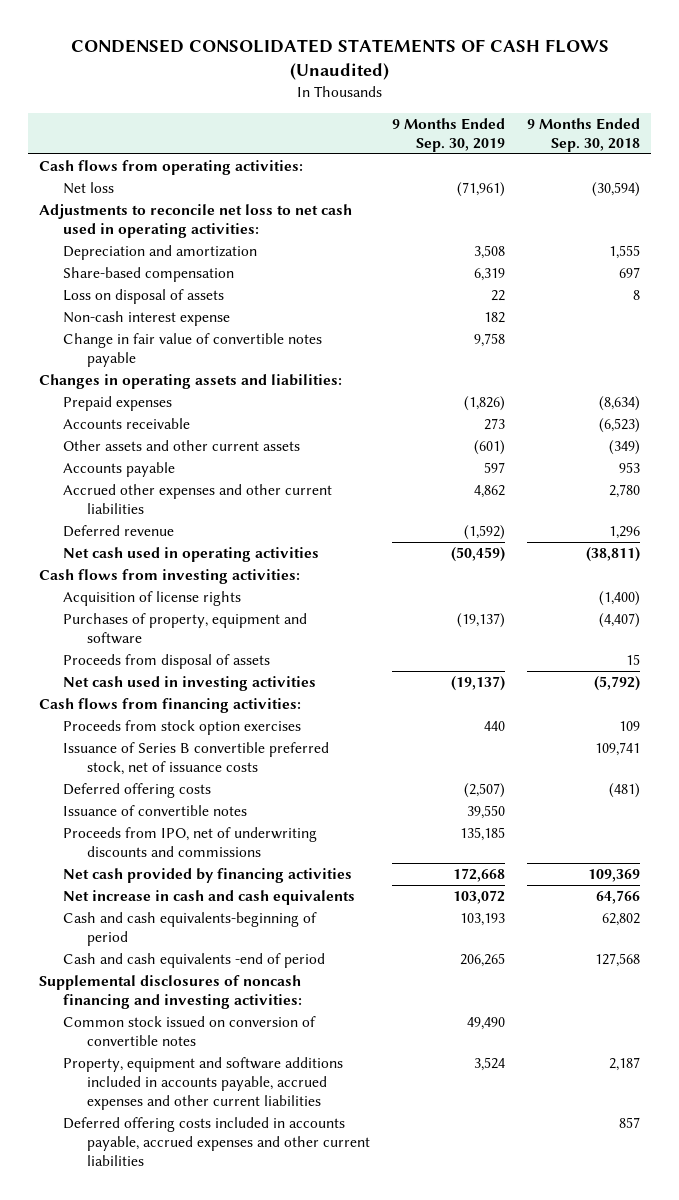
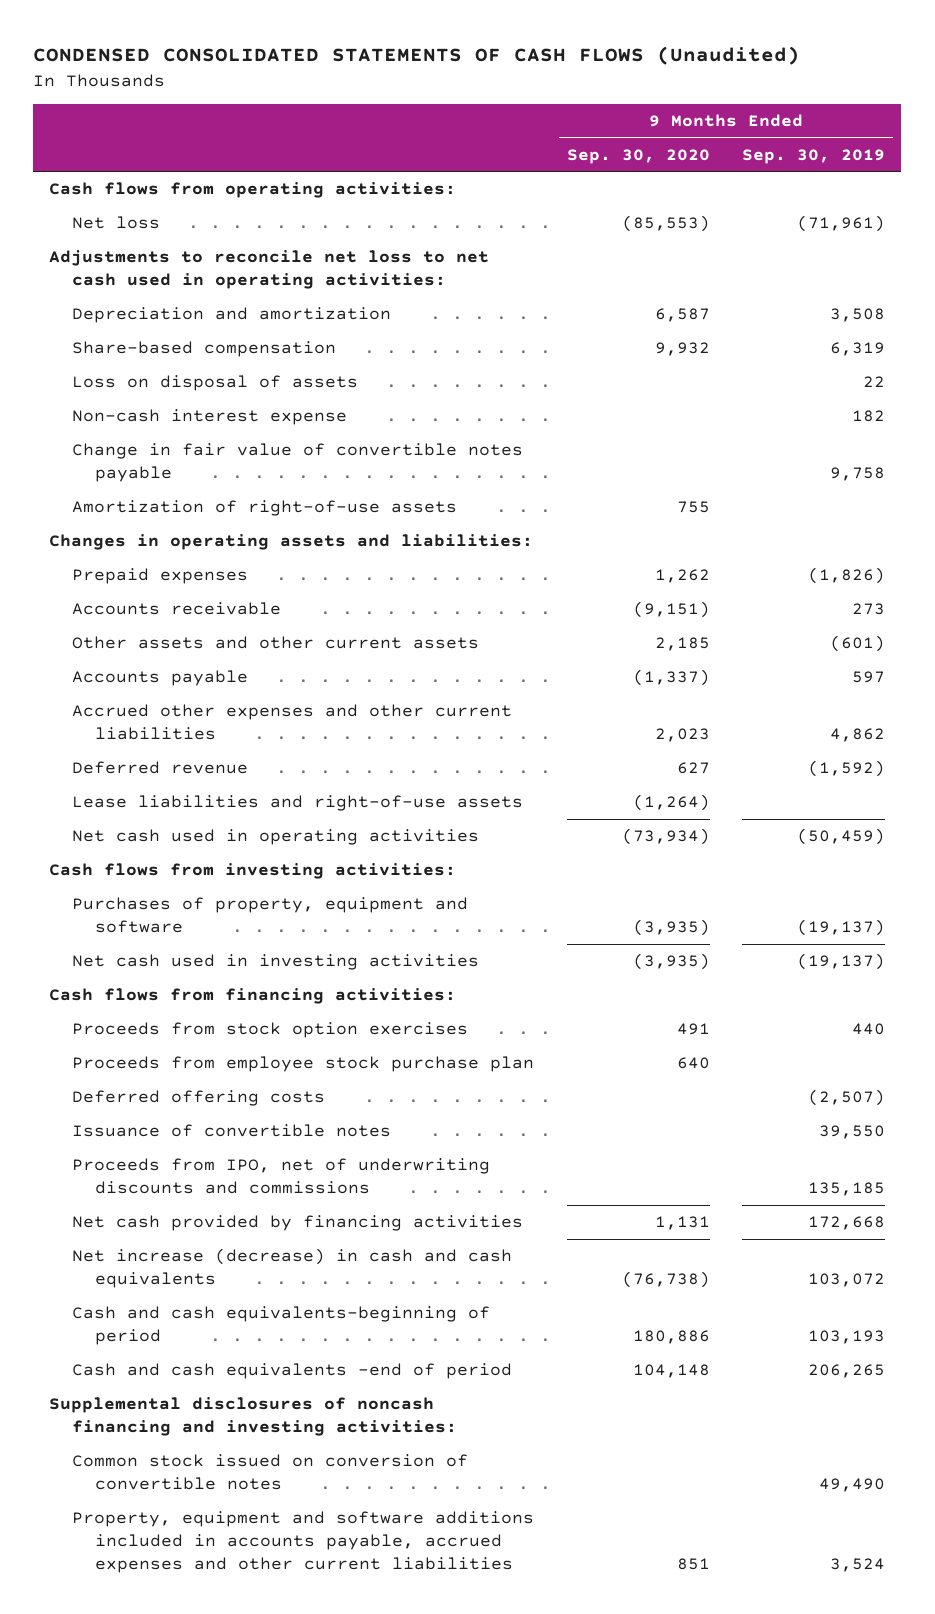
- | 9 Months Ended Sep. 30, 2019 | 9 Months Ended Sep. 30, 2018
+ | 9 Months Ended Sep. 30, 2020 | 9 Months Ended Sep. 30, 2019
+ Amortization of right-of-use assets | 755 |
+ Lease liabilities and right-of-use assets | (1,264) |
- Acquisition of license rights | | (1,400)
- Proceeds from disposal of assets | | 15
- Issuance of Series B convertible preferred stock, net of issuance costs | | 109,741
+ Proceeds from employee stock purchase plan | 640 |
- Net increase in cash and cash equivalents | 103,072 | 64,766
+ Net increase (decrease) in cash and cash equivalents | (76,738) | 103,072
- Deferred offering costs included in accounts payable, accrued expenses and other current liabilities | | 857

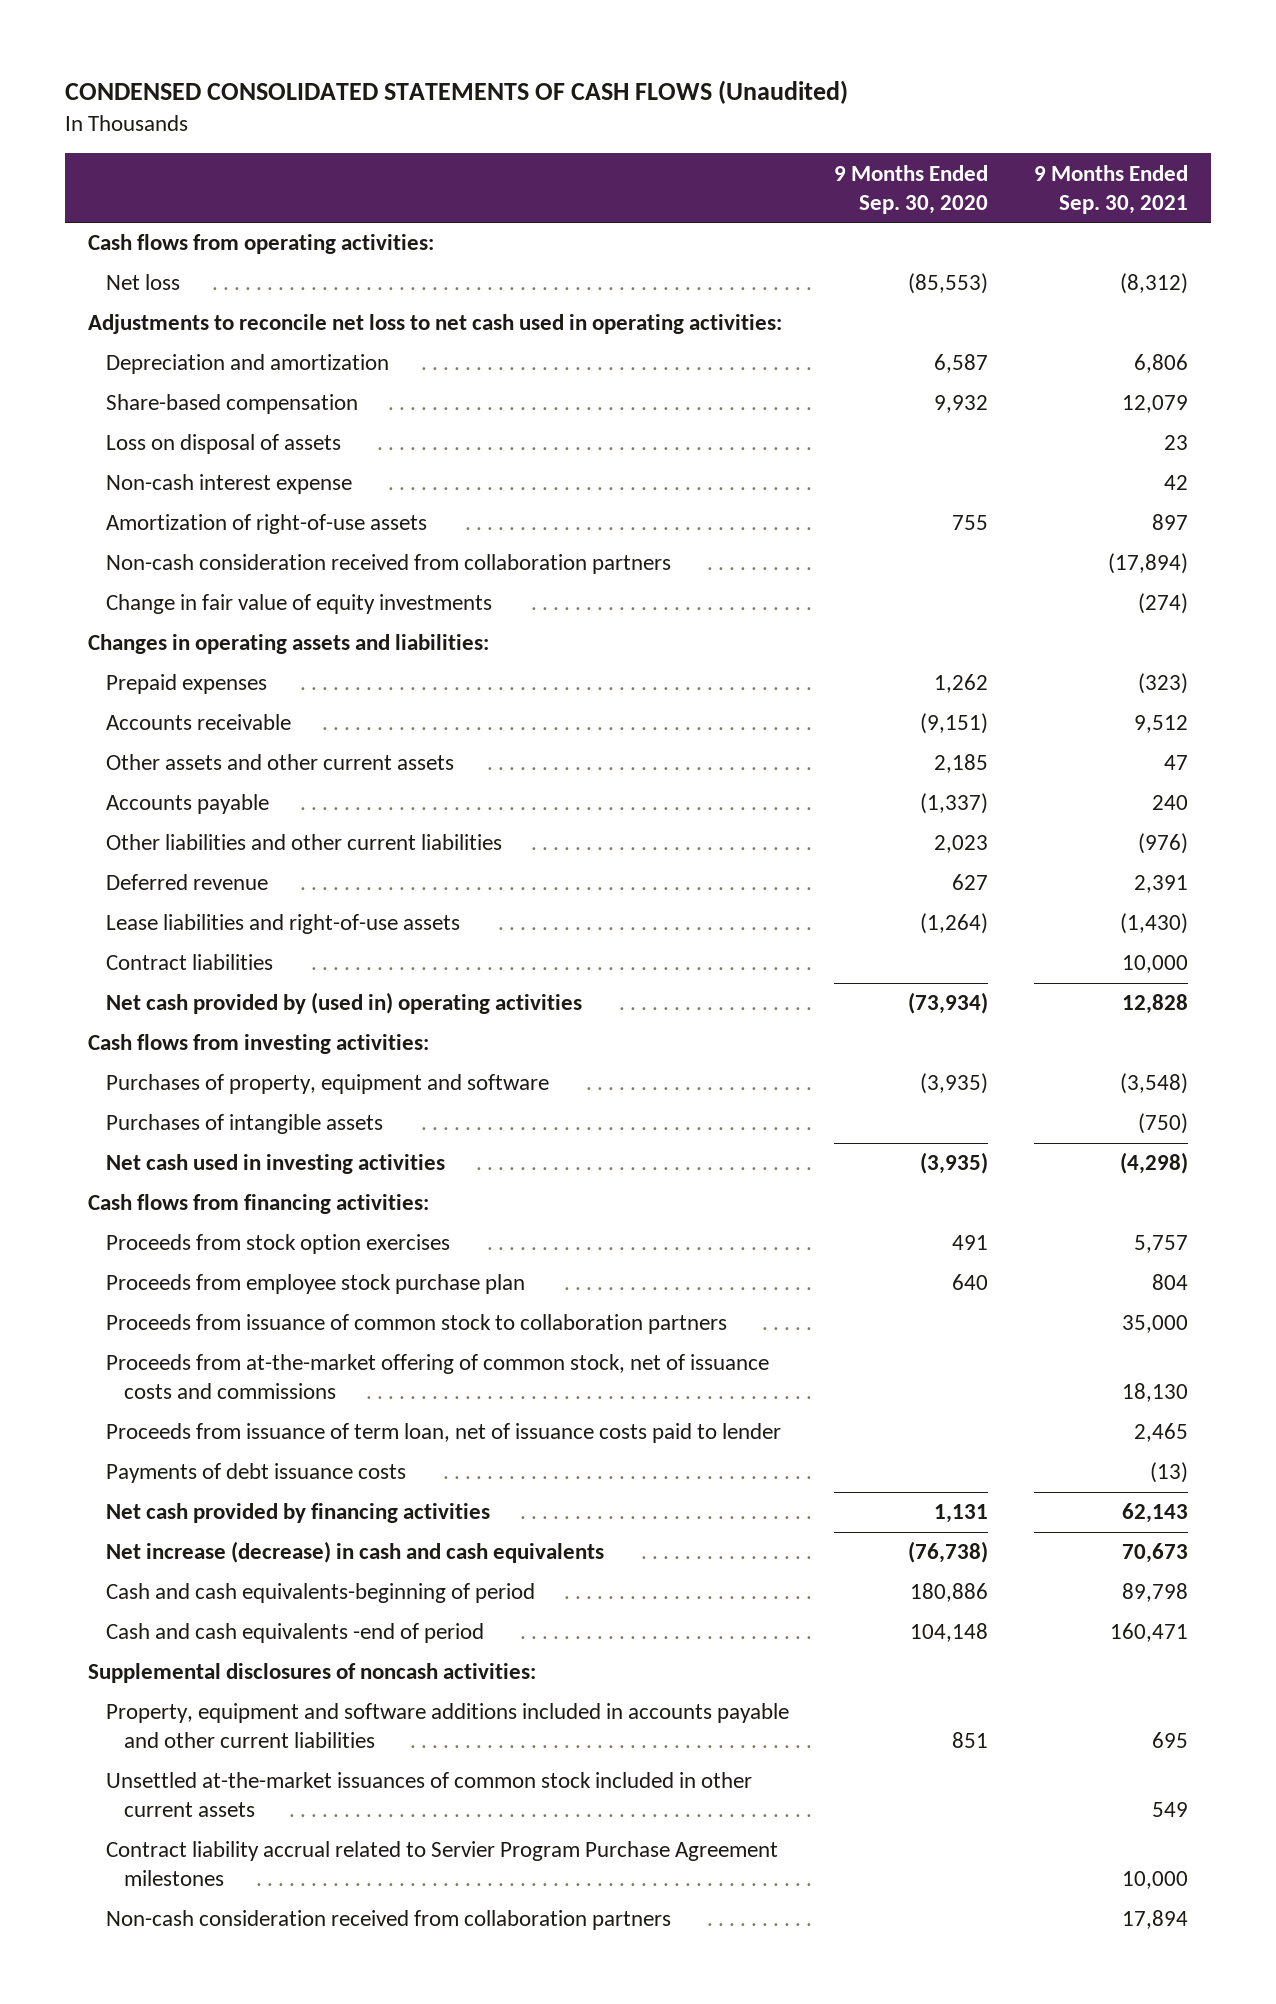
- | 9 Months Ended Sep. 30, 2020 | 9 Months Ended Sep. 30, 2019
+ | 9 Months Ended Sep. 30, 2020 | 9 Months Ended Sep. 30, 2021
- Change in fair value of convertible notes payable | | 9,758
+ Non-cash consideration received from collaboration partners | | (17,894)
+ Change in fair value of equity investments | | (274)
- Accrued other expenses and other current liabilities | 2,023 | 4,862
+ Other liabilities and other current liabilities | 2,023 | (976)
- Net cash used in operating activities | (73,934) | (50,459)
+ Contract liabilities | | 10,000
+ Net cash provided by (used in) operating activities | (73,934) | 12,828
+ Purchases of intangible assets | | (750)
- Deferred offering costs | | (2,507)
- Issuance of convertible notes | | 39,550
- Proceeds from IPO, net of underwriting discounts and commissions | | 135,185
+ Proceeds from issuance of common stock to collaboration partners | | 35,000
+ Proceeds from at-the-market offering of common stock, net of issuance costs and commissions | | 18,130
+ Proceeds from issuance of term loan, net of issuance costs paid to lender | | 2,465
+ Payments of debt issuance costs | | (13)
- Supplemental disclosures of noncash financing and investing activities:
- Common stock issued on conversion of convertible notes | | 49,490
- Property, equipment and software additions included in accounts payable, accrued expenses and other current liabilities | 851 | 3,524
+ Supplemental disclosures of noncash activities:
+ Property, equipment and software additions included in accounts payable and other current liabilities | 851 | 695
+ Unsettled at-the-market issuances of common stock included in other current assets | | 549
+ Contract liability accrual related to Servier Program Purchase Agreement milestones | | 10,000
+ Non-cash consideration received from collaboration partners | | 17,894

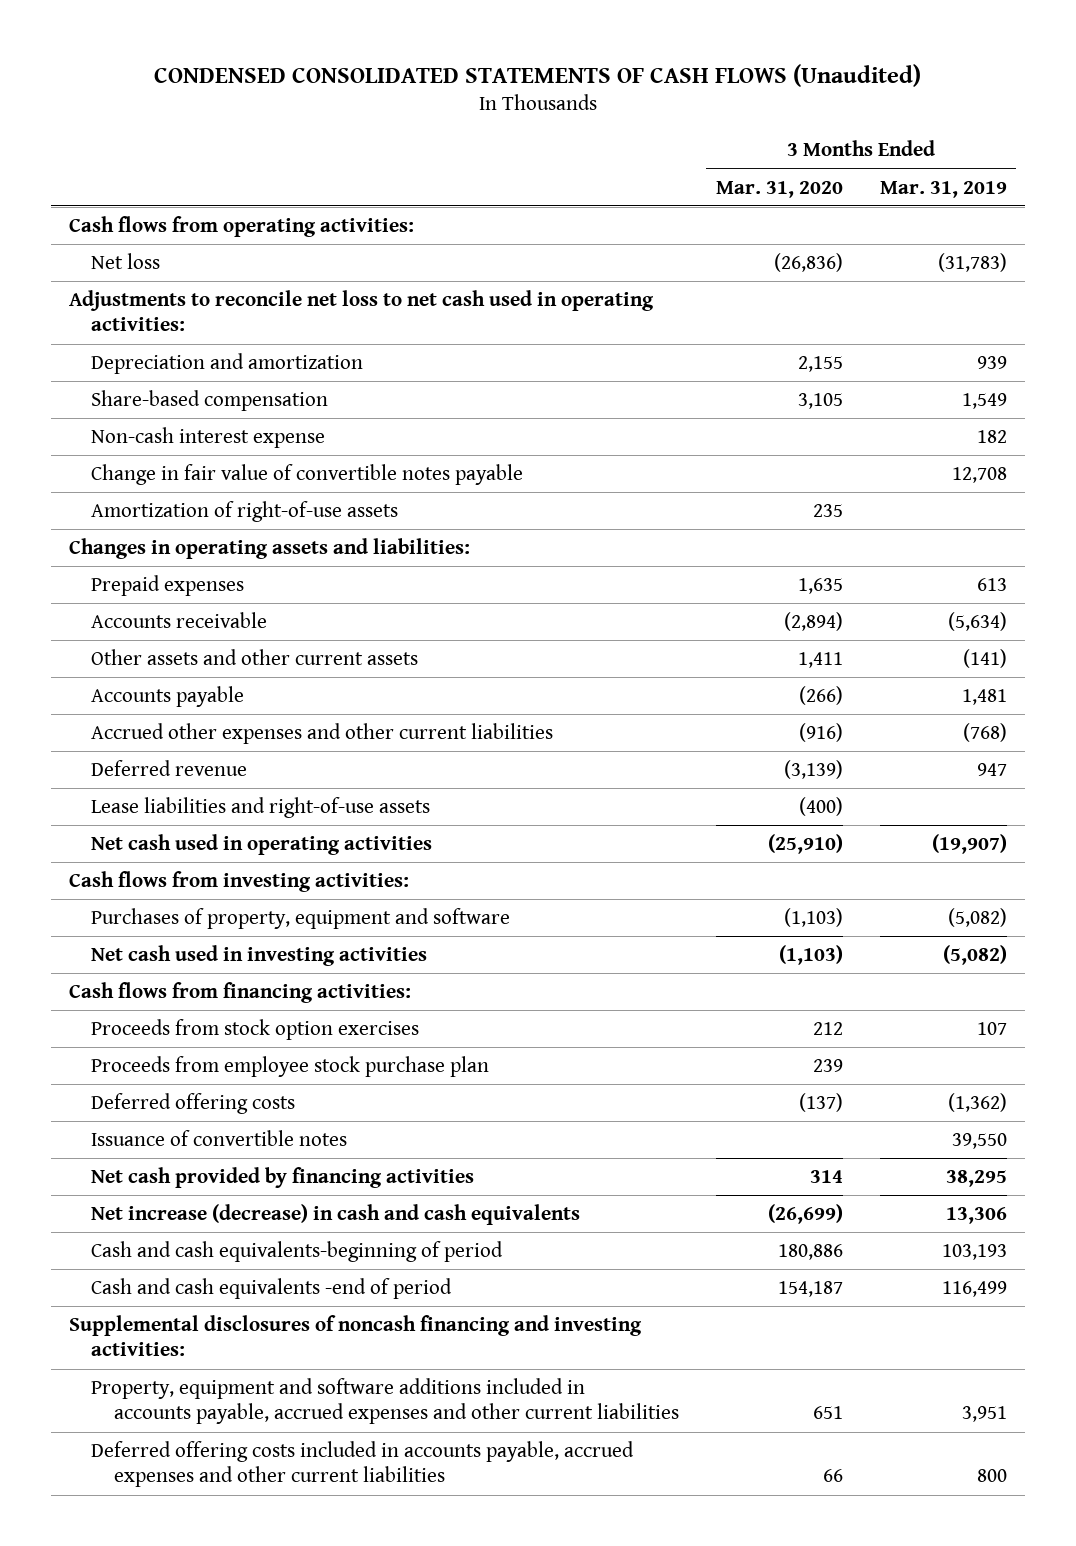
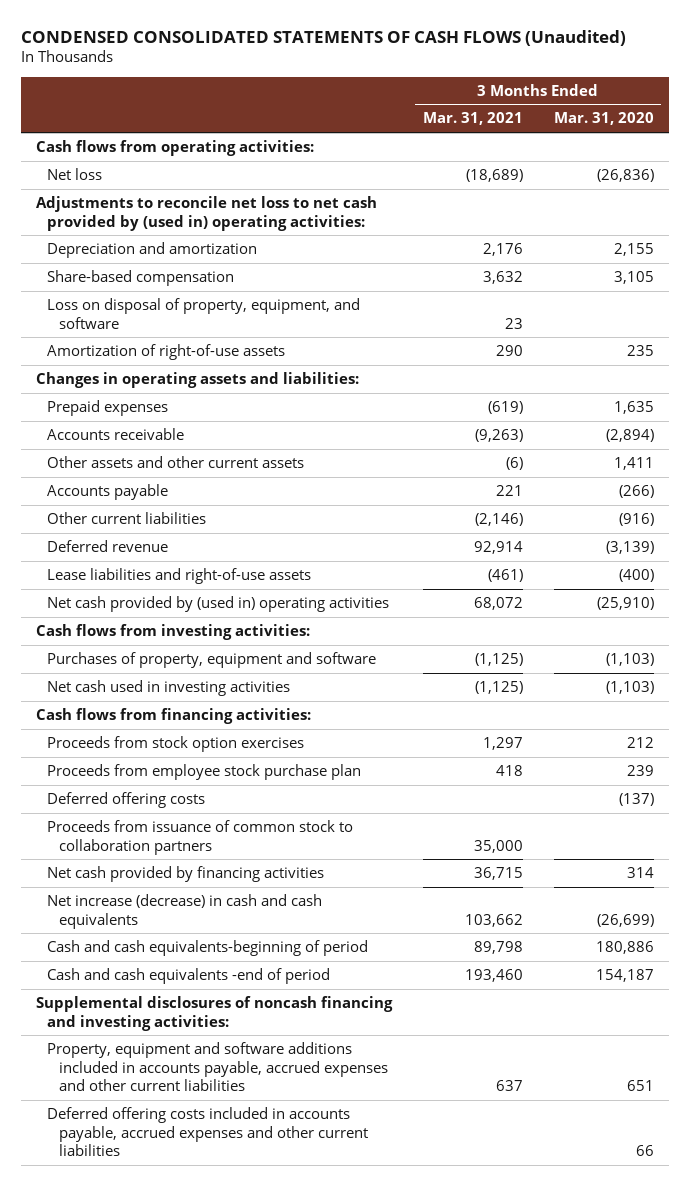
- | 3 Months Ended Mar. 31, 2020 | 3 Months Ended Mar. 31, 2019
+ | 3 Months Ended Mar. 31, 2021 | 3 Months Ended Mar. 31, 2020
- Adjustments to reconcile net loss to net cash used in operating activities:
+ Adjustments to reconcile net loss to net cash provided by (used in) operating activities:
- Non-cash interest expense | | 182
- Change in fair value of convertible notes payable | | 12,708
+ Loss on disposal of property, equipment, and software | 23 |
- Accrued other expenses and other current liabilities | (916) | (768)
+ Other current liabilities | (2,146) | (916)
- Net cash used in operating activities | (25,910) | (19,907)
+ Net cash provided by (used in) operating activities | 68,072 | (25,910)
- Issuance of convertible notes | | 39,550
+ Proceeds from issuance of common stock to collaboration partners | 35,000 |

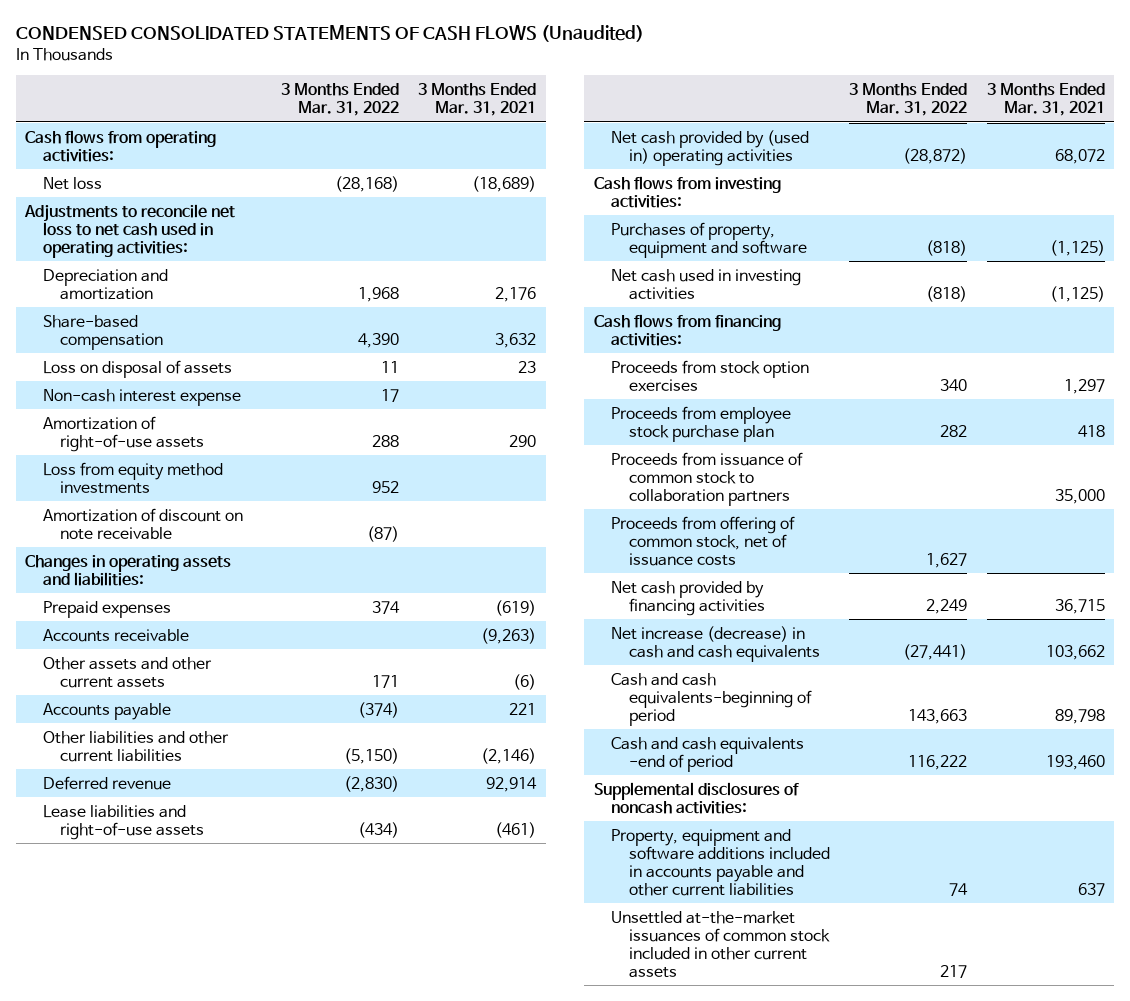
- | 3 Months Ended Mar. 31, 2021 | 3 Months Ended Mar. 31, 2020
+ | 3 Months Ended Mar. 31, 2022 | 3 Months Ended Mar. 31, 2021
- Adjustments to reconcile net loss to net cash provided by (used in) operating activities:
+ Adjustments to reconcile net loss to net cash used in operating activities:
- Loss on disposal of property, equipment, and software | 23 |
+ Loss on disposal of assets | 11 | 23
+ Non-cash interest expense | 17 |
+ Loss from equity method investments | 952 |
+ Amortization of discount on note receivable | (87) |
- Other current liabilities | (2,146) | (916)
+ Other liabilities and other current liabilities | (5,150) | (2,146)
- Deferred offering costs | | (137)
+ Proceeds from offering of common stock, net of issuance costs | 1,627 |
- Supplemental disclosures of noncash financing and investing activities:
- Property, equipment and software additions included in accounts payable, accrued expenses and other current liabilities | 637 | 651
- Deferred offering costs included in accounts payable, accrued expenses and other current liabilities | | 66
+ Supplemental disclosures of noncash activities:
+ Property, equipment and software additions included in accounts payable and other current liabilities | 74 | 637
+ Unsettled at-the-market issuances of common stock included in other current assets | 217 |

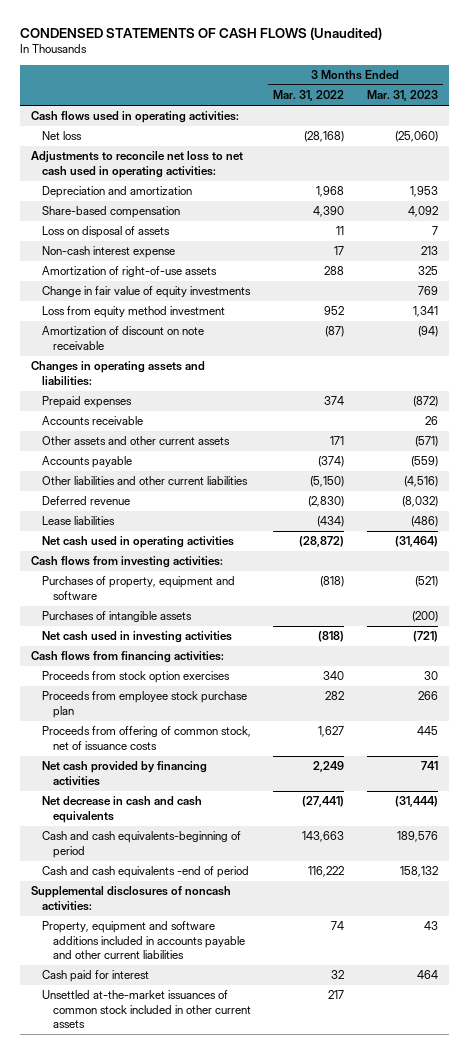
- CONDENSED CONSOLIDATED STATEMENTS OF CASH FLOWS (Unaudited)
+ CONDENSED STATEMENTS OF CASH FLOWS (Unaudited)
- | 3 Months Ended Mar. 31, 2022 | 3 Months Ended Mar. 31, 2021
+ | 3 Months Ended Mar. 31, 2022 | 3 Months Ended Mar. 31, 2023
- Cash flows from operating activities:
+ Cash flows used in operating activities:
- Loss from equity method investments | 952 |
+ Change in fair value of equity investments | | 769
+ Loss from equity method investment | 952 | 1,341
- Lease liabilities and right-of-use assets | (434) | (461)
- Net cash provided by (used in) operating activities | (28,872) | 68,072
+ Lease liabilities | (434) | (486)
+ Net cash used in operating activities | (28,872) | (31,464)
+ Purchases of intangible assets | | (200)
- Proceeds from issuance of common stock to collaboration partners | | 35,000
- Net increase (decrease) in cash and cash equivalents | (27,441) | 103,662
+ Net decrease in cash and cash equivalents | (27,441) | (31,444)
+ Cash paid for interest | 32 | 464

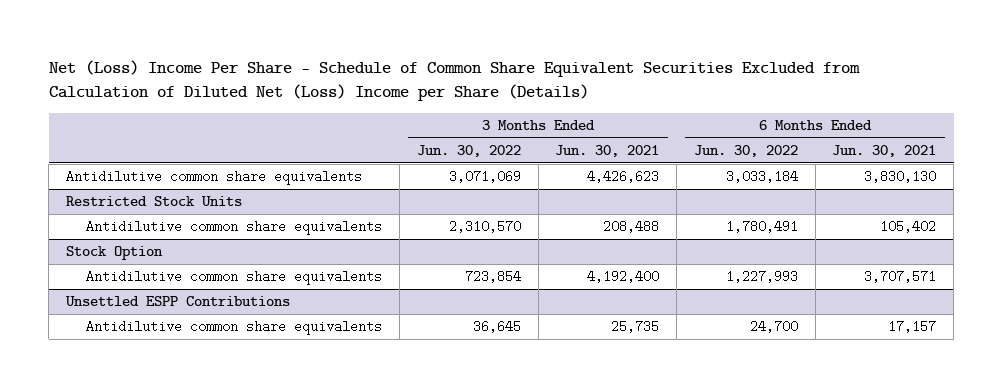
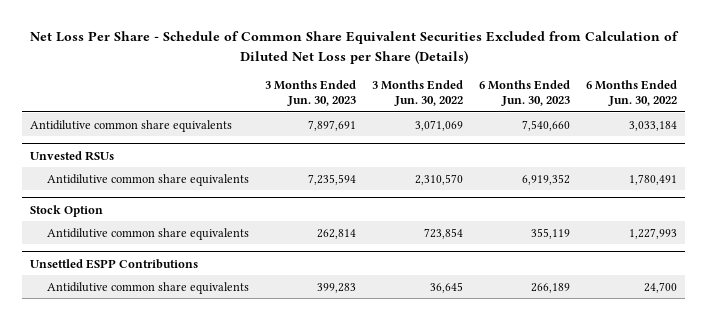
- Net (Loss) Income Per Share - Schedule of Common Share Equivalent Securities Excluded from Calculation of Diluted Net (Loss) Income per Share (Details)
+ Net Loss Per Share - Schedule of Common Share Equivalent Securities Excluded from Calculation of Diluted Net Loss per Share (Details)
- | 3 Months Ended Jun. 30, 2022 | 3 Months Ended Jun. 30, 2021 | 6 Months Ended Jun. 30, 2022 | 6 Months Ended Jun. 30, 2021
+ | 3 Months Ended Jun. 30, 2023 | 3 Months Ended Jun. 30, 2022 | 6 Months Ended Jun. 30, 2023 | 6 Months Ended Jun. 30, 2022
- Restricted Stock Units
+ Unvested RSUs

